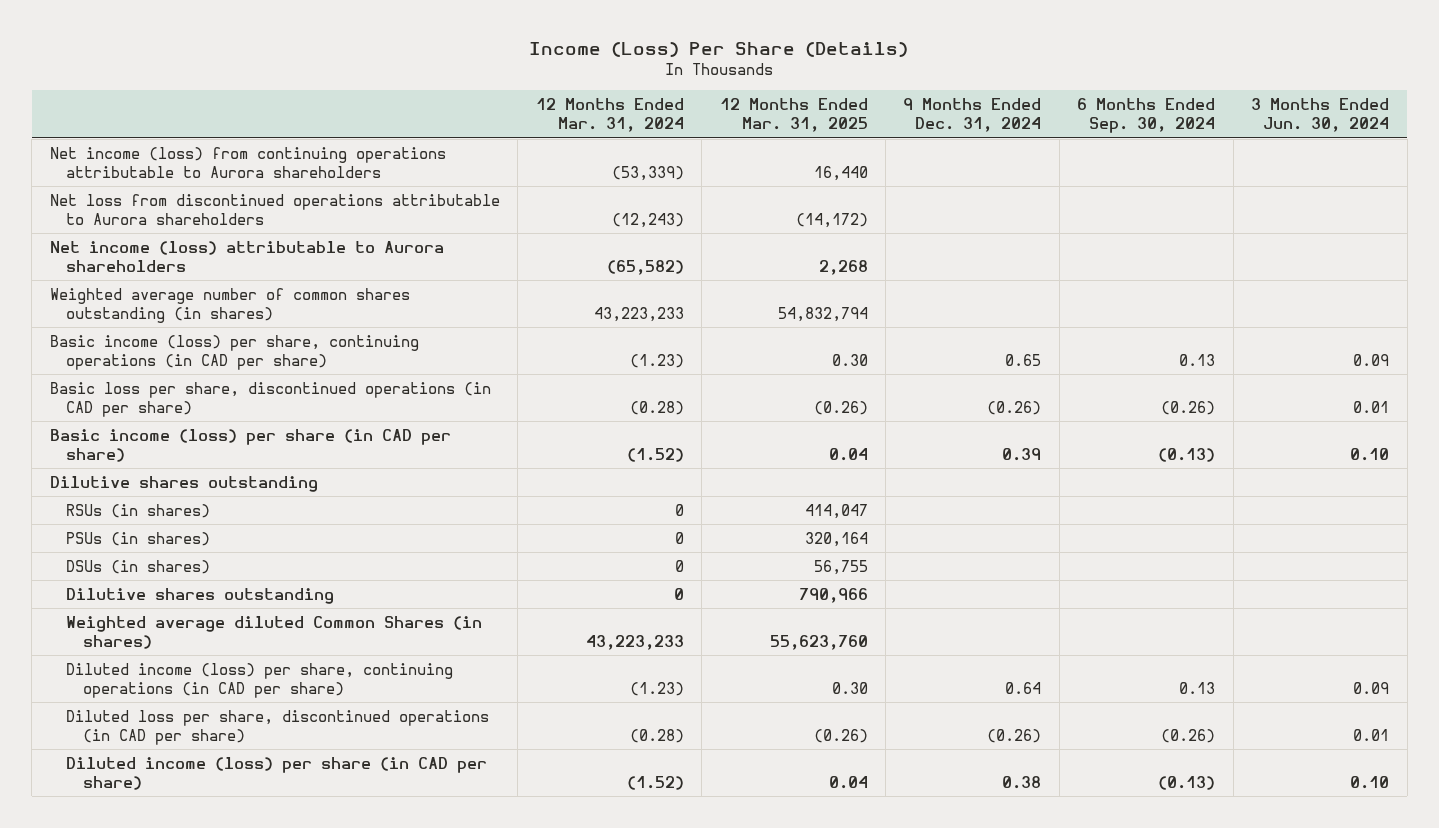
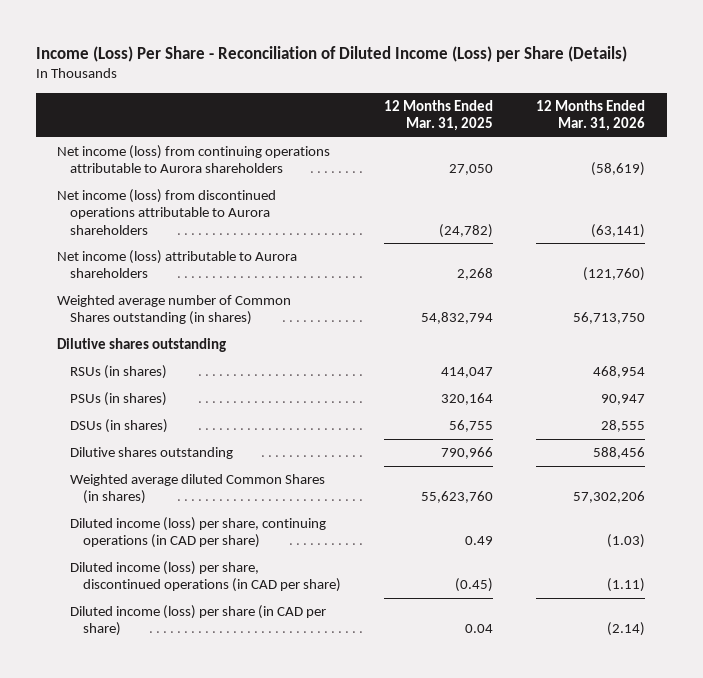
- Income (Loss) Per Share (Details)
+ Income (Loss) Per Share - Reconciliation of Diluted Income (Loss) per Share (Details)
- | 12 Months Ended Mar. 31, 2024 | 12 Months Ended Mar. 31, 2025 | 9 Months Ended Dec. 31, 2024 | 6 Months Ended Sep. 30, 2024 | 3 Months Ended Jun. 30, 2024
+ | 12 Months Ended Mar. 31, 2025 | 12 Months Ended Mar. 31, 2026
- Net income (loss) from continuing operations attributable to Aurora shareholders | (53,339) | 16,440 | | |
- Net loss from discontinued operations attributable to Aurora shareholders | (12,243) | (14,172) | | |
+ Net income (loss) from continuing operations attributable to Aurora shareholders | 27,050 | (58,619)
+ Net income (loss) from discontinued operations attributable to Aurora shareholders | (24,782) | (63,141)
- Weighted average number of common shares outstanding (in shares) | 43,223,233 | 54,832,794 | | |
- Basic income (loss) per share, continuing operations (in CAD per share) | (1.23) | 0.30 | 0.65 | 0.13 | 0.09
- Basic loss per share, discontinued operations (in CAD per share) | (0.28) | (0.26) | (0.26) | (0.26) | 0.01
- Basic income (loss) per share (in CAD per share) | (1.52) | 0.04 | 0.39 | (0.13) | 0.10
+ Weighted average number of Common Shares outstanding (in shares) | 54,832,794 | 56,713,750
- Diluted income (loss) per share, continuing operations (in CAD per share) | (1.23) | 0.30 | 0.64 | 0.13 | 0.09
- Diluted loss per share, discontinued operations (in CAD per share) | (0.28) | (0.26) | (0.26) | (0.26) | 0.01
+ Diluted income (loss) per share, continuing operations (in CAD per share) | 0.49 | (1.03)
+ Diluted income (loss) per share, discontinued operations (in CAD per share) | (0.45) | (1.11)

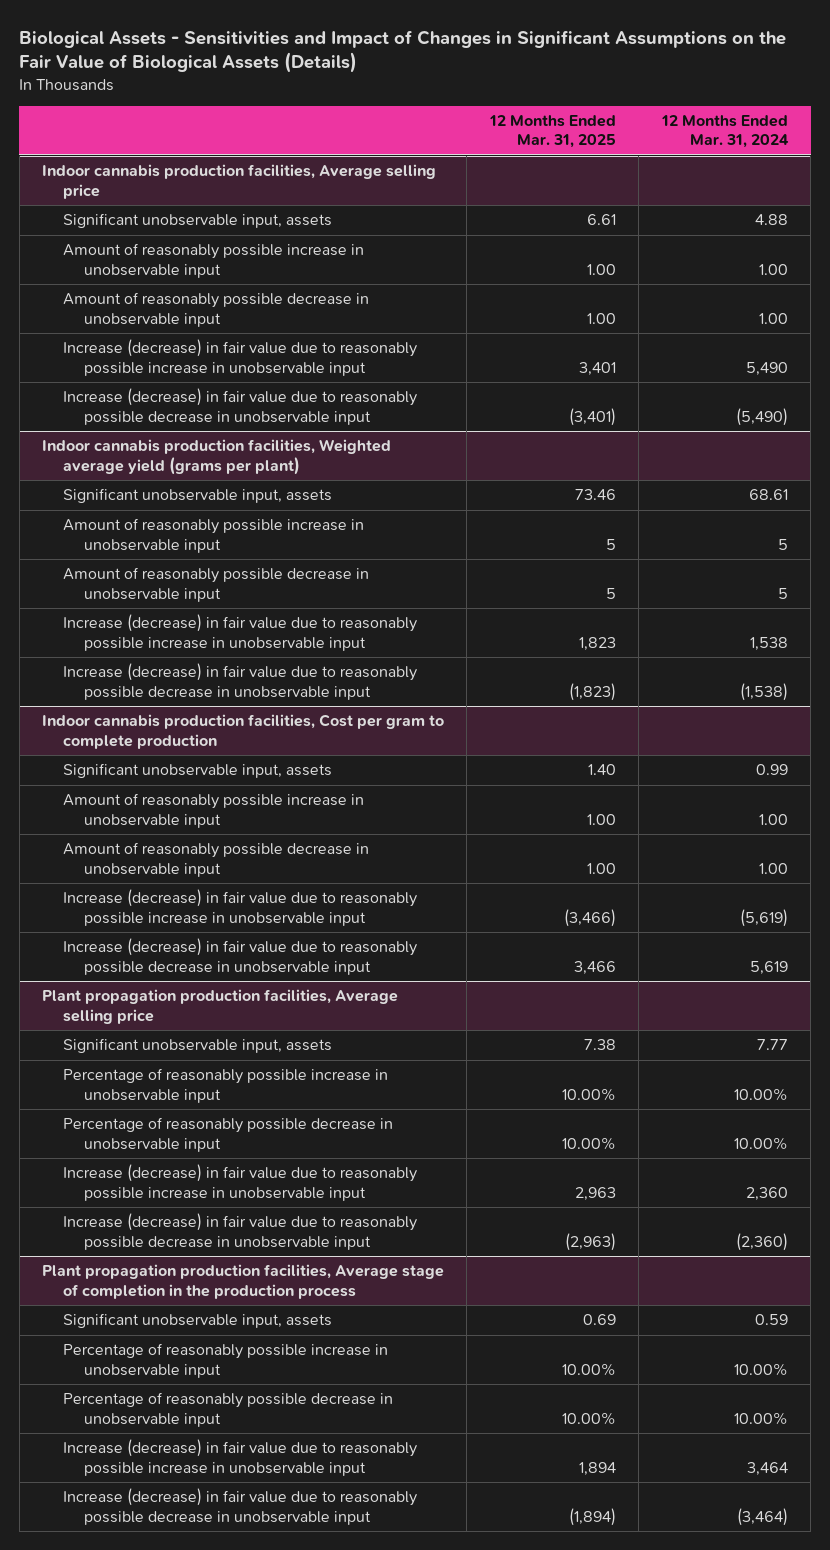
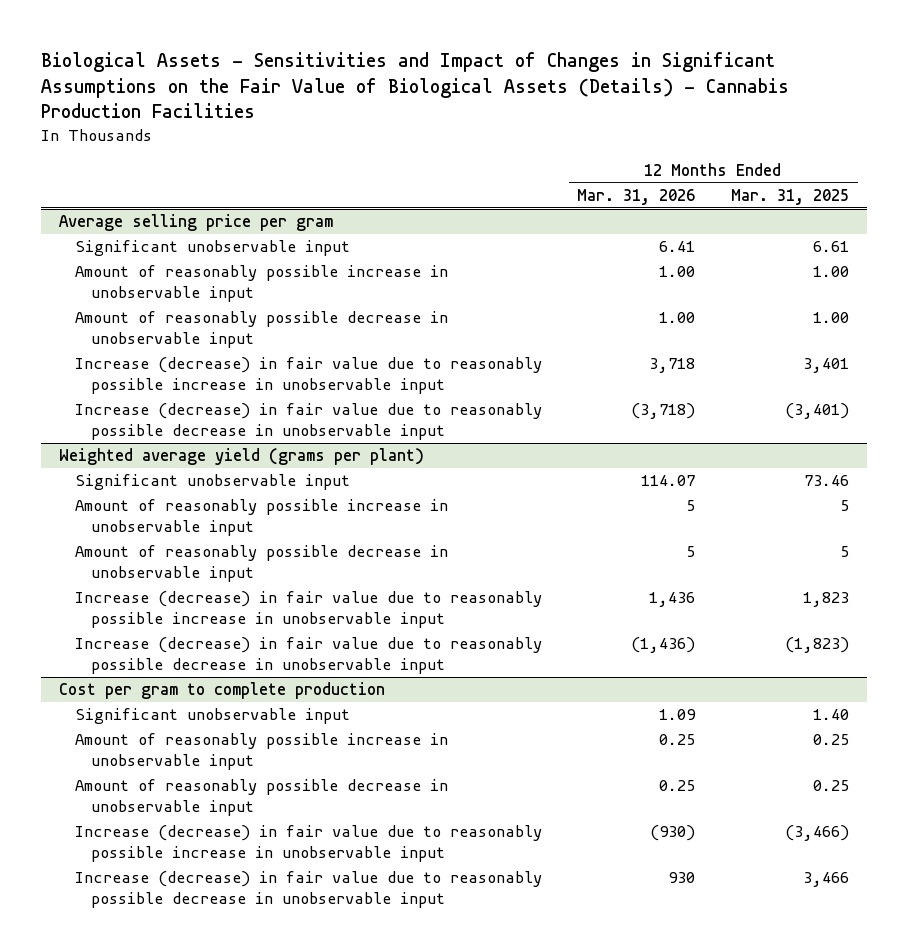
- Biological Assets - Sensitivities and Impact of Changes in Significant Assumptions on the Fair Value of Biological Assets (Details)
+ Biological Assets - Sensitivities and Impact of Changes in Significant Assumptions on the Fair Value of Biological Assets (Details) - Cannabis Production Facilities
- | 12 Months Ended Mar. 31, 2025 | 12 Months Ended Mar. 31, 2024
+ | 12 Months Ended Mar. 31, 2026 | 12 Months Ended Mar. 31, 2025
- Indoor cannabis production facilities, Average selling price
- Significant unobservable input, assets | 6.61 | 4.88
+ Average selling price per gram
+ Significant unobservable input | 6.41 | 6.61
- Indoor cannabis production facilities, Weighted average yield (grams per plant)
- Significant unobservable input, assets | 73.46 | 68.61
+ Weighted average yield (grams per plant)
+ Significant unobservable input | 114.07 | 73.46
- Indoor cannabis production facilities, Cost per gram to complete production
- Significant unobservable input, assets | 1.40 | 0.99
- Amount of reasonably possible increase in unobservable input | 1.00 | 1.00
- Amount of reasonably possible decrease in unobservable input | 1.00 | 1.00
+ Cost per gram to complete production
+ Significant unobservable input | 1.09 | 1.40
+ Amount of reasonably possible increase in unobservable input | 0.25 | 0.25
+ Amount of reasonably possible decrease in unobservable input | 0.25 | 0.25
- Plant propagation production facilities, Average selling price
- Significant unobservable input, assets | 7.38 | 7.77
- Percentage of reasonably possible increase in unobservable input | 10.00% | 10.00%
- Percentage of reasonably possible decrease in unobservable input | 10.00% | 10.00%
- Increase (decrease) in fair value due to reasonably possible increase in unobservable input | 2,963 | 2,360
- Increase (decrease) in fair value due to reasonably possible decrease in unobservable input | (2,963) | (2,360)
- Plant propagation production facilities, Average stage of completion in the production process
- Significant unobservable input, assets | 0.69 | 0.59
- Percentage of reasonably possible increase in unobservable input | 10.00% | 10.00%
- Percentage of reasonably possible decrease in unobservable input | 10.00% | 10.00%
- Increase (decrease) in fair value due to reasonably possible increase in unobservable input | 1,894 | 3,464
- Increase (decrease) in fair value due to reasonably possible decrease in unobservable input | (1,894) | (3,464)

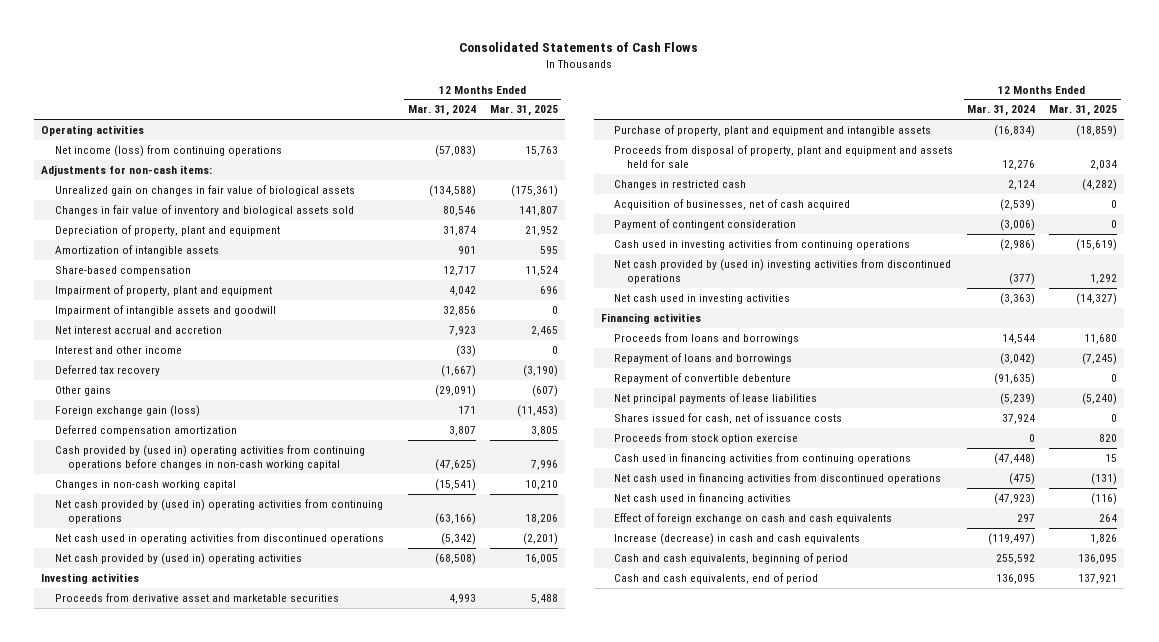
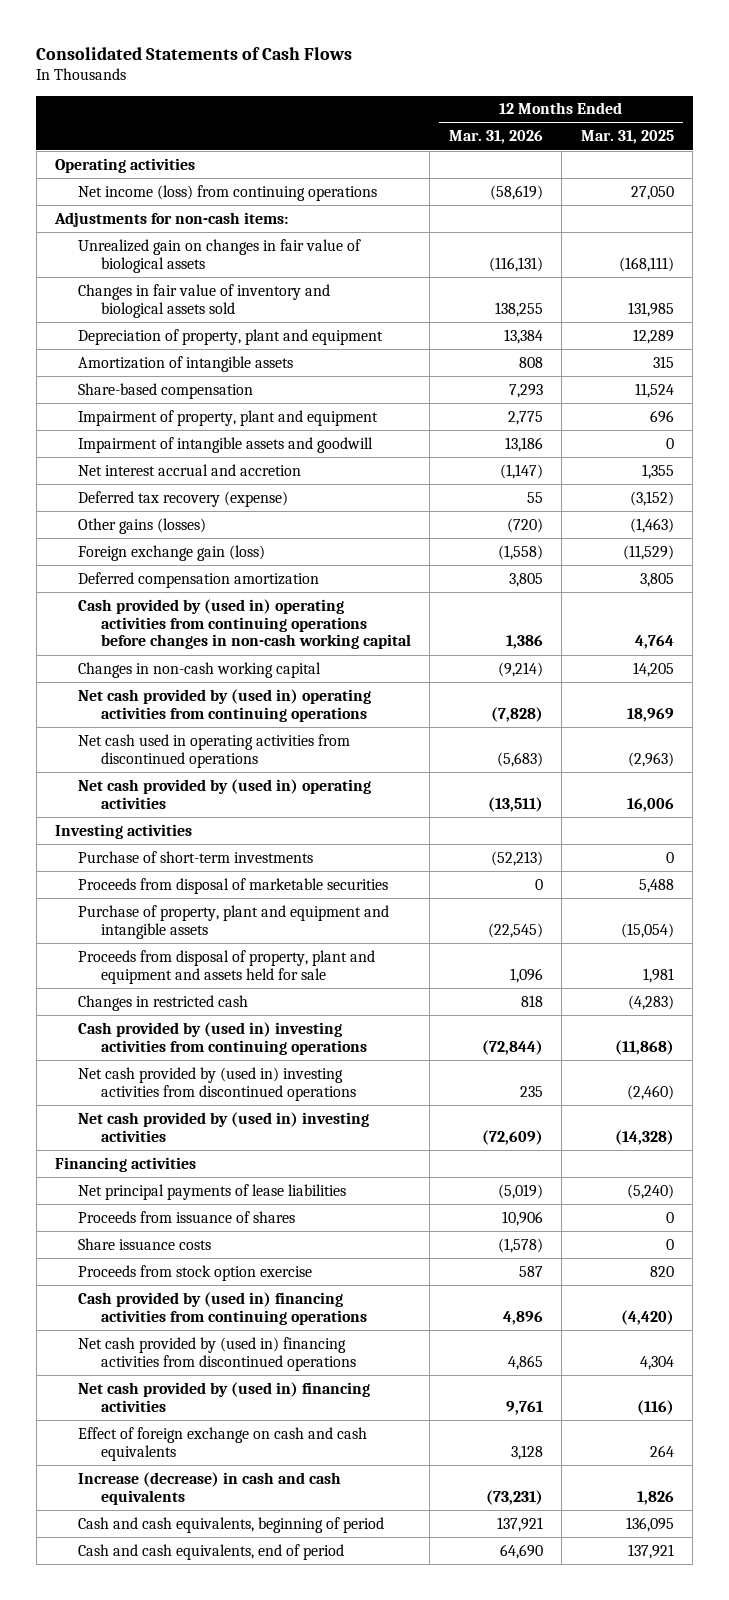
- | 12 Months Ended Mar. 31, 2024 | 12 Months Ended Mar. 31, 2025
+ | 12 Months Ended Mar. 31, 2026 | 12 Months Ended Mar. 31, 2025
- Net income (loss) from continuing operations | (57,083) | 15,763
+ Net income (loss) from continuing operations | (58,619) | 27,050
- Unrealized gain on changes in fair value of biological assets | (134,588) | (175,361)
- Changes in fair value of inventory and biological assets sold | 80,546 | 141,807
- Depreciation of property, plant and equipment | 31,874 | 21,952
- Amortization of intangible assets | 901 | 595
+ Unrealized gain on changes in fair value of biological assets | (116,131) | (168,111)
+ Changes in fair value of inventory and biological assets sold | 138,255 | 131,985
+ Depreciation of property, plant and equipment | 13,384 | 12,289
+ Amortization of intangible assets | 808 | 315
- Net interest accrual and accretion | 7,923 | 2,465
- Interest and other income | (33) | 0
- Deferred tax recovery | (1,667) | (3,190)
- Other gains | (29,091) | (607)
- Foreign exchange gain (loss) | 171 | (11,453)
+ Net interest accrual and accretion | (1,147) | 1,355
+ Deferred tax recovery (expense) | 55 | (3,152)
+ Other gains (losses) | (720) | (1,463)
+ Foreign exchange gain (loss) | (1,558) | (11,529)
- Cash provided by (used in) operating activities from continuing operations before changes in non-cash working capital | (47,625) | 7,996
- Changes in non-cash working capital | (15,541) | 10,210
- Net cash provided by (used in) operating activities from continuing operations | (63,166) | 18,206
- Net cash used in operating activities from discontinued operations | (5,342) | (2,201)
- Net cash provided by (used in) operating activities | (68,508) | 16,005
+ Cash provided by (used in) operating activities from continuing operations before changes in non-cash working capital | 1,386 | 4,764
+ Changes in non-cash working capital | (9,214) | 14,205
+ Net cash provided by (used in) operating activities from continuing operations | (7,828) | 18,969
+ Net cash used in operating activities from discontinued operations | (5,683) | (2,963)
+ Net cash provided by (used in) operating activities | (13,511) | 16,006
- Proceeds from derivative asset and marketable securities | 4,993 | 5,488
- Purchase of property, plant and equipment and intangible assets | (16,834) | (18,859)
- Proceeds from disposal of property, plant and equipment and assets held for sale | 12,276 | 2,034
- Changes in restricted cash | 2,124 | (4,282)
- Acquisition of businesses, net of cash acquired | (2,539) | 0
- Payment of contingent consideration | (3,006) | 0
- Cash used in investing activities from continuing operations | (2,986) | (15,619)
- Net cash provided by (used in) investing activities from discontinued operations | (377) | 1,292
- Net cash used in investing activities | (3,363) | (14,327)
+ Purchase of short-term investments | (52,213) | 0
+ Proceeds from disposal of marketable securities | 0 | 5,488
+ Purchase of property, plant and equipment and intangible assets | (22,545) | (15,054)
+ Proceeds from disposal of property, plant and equipment and assets held for sale | 1,096 | 1,981
+ Changes in restricted cash | 818 | (4,283)
+ Cash provided by (used in) investing activities from continuing operations | (72,844) | (11,868)
+ Net cash provided by (used in) investing activities from discontinued operations | 235 | (2,460)
+ Net cash provided by (used in) investing activities | (72,609) | (14,328)
- Proceeds from loans and borrowings | 14,544 | 11,680
- Repayment of loans and borrowings | (3,042) | (7,245)
- Repayment of convertible debenture | (91,635) | 0
- Shares issued for cash, net of issuance costs | 37,924 | 0
+ Proceeds from issuance of shares | 10,906 | 0
+ Share issuance costs | (1,578) | 0
- Cash used in financing activities from continuing operations | (47,448) | 15
- Net cash used in financing activities from discontinued operations | (475) | (131)
- Net cash used in financing activities | (47,923) | (116)
+ Cash provided by (used in) financing activities from continuing operations | 4,896 | (4,420)
+ Net cash provided by (used in) financing activities from discontinued operations | 4,865 | 4,304
+ Net cash provided by (used in) financing activities | 9,761 | (116)

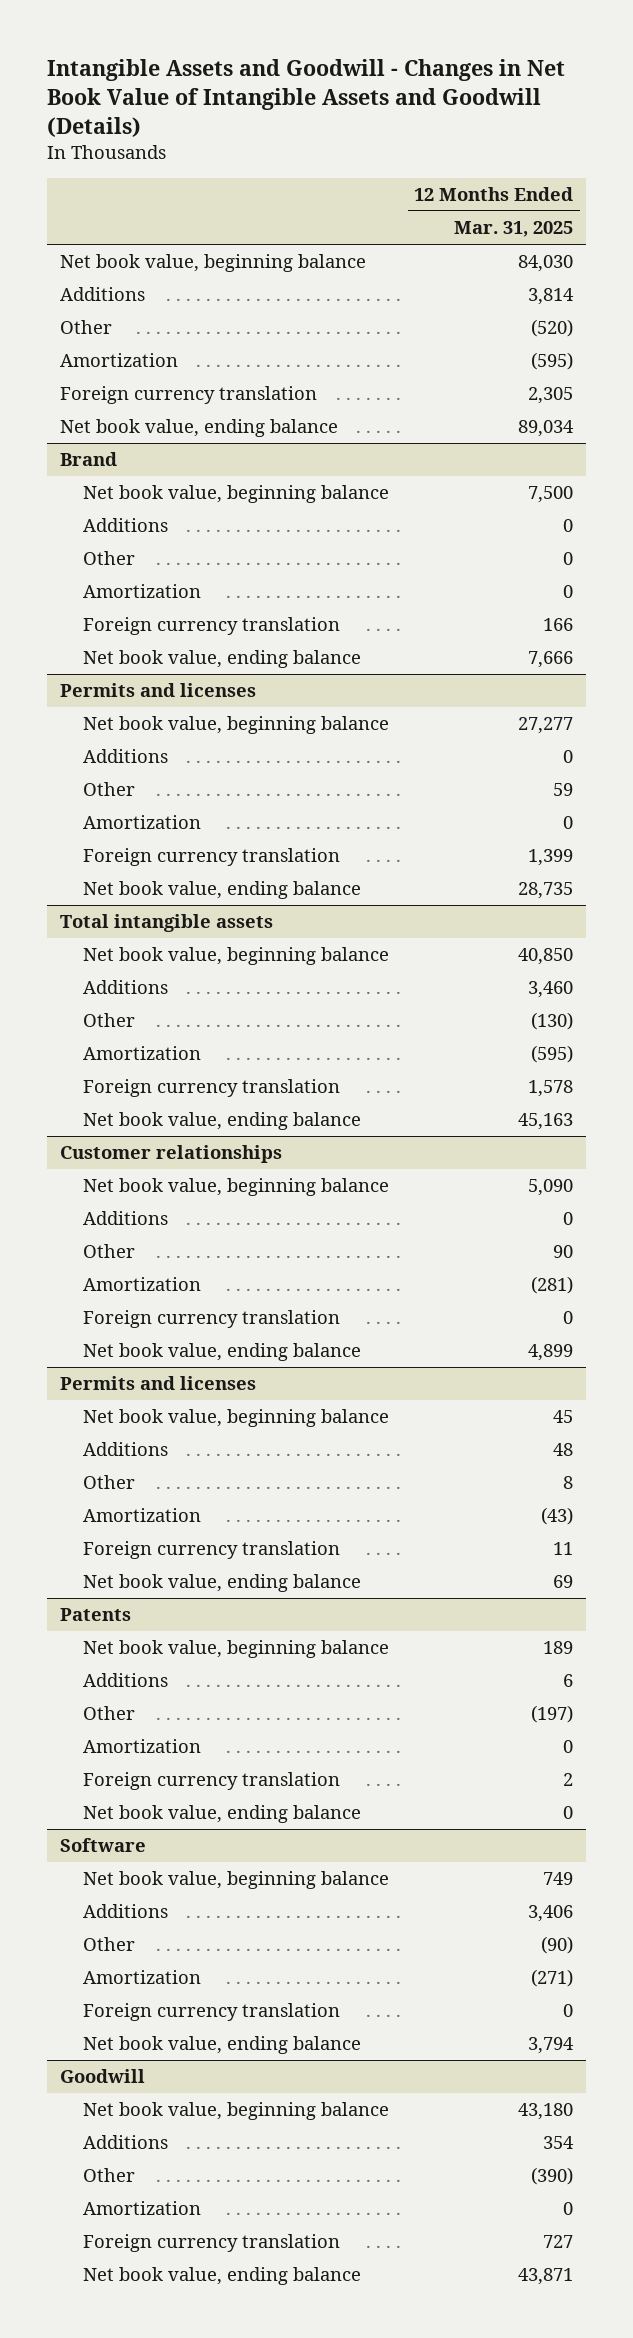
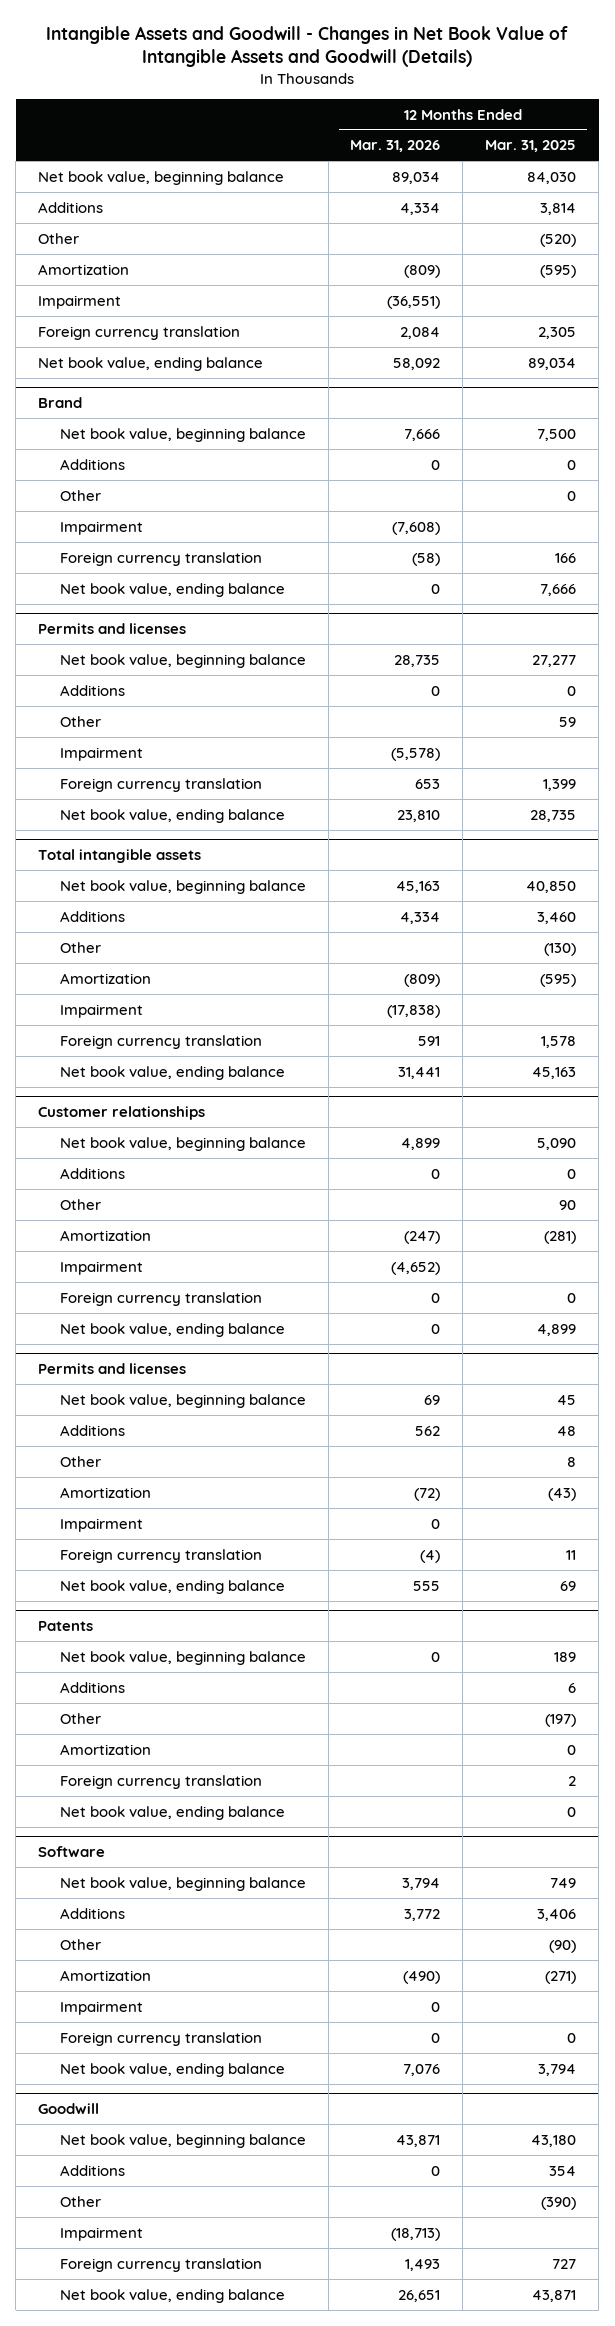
- | 12 Months Ended Mar. 31, 2025
+ | 12 Months Ended Mar. 31, 2026 | 12 Months Ended Mar. 31, 2025
+ Impairment | (36,551) |
@ Brand
- Amortization | 0
+ Impairment | (7,608) |
@ Permits and licenses
- Amortization | 0
+ Impairment | (5,578) |
@ Total intangible assets
+ Impairment | (17,838) |
@ Customer relationships
+ Impairment | (4,652) |
@ Permits and licenses
+ Impairment | 0 |
@ Software
+ Impairment | 0 |
@ Goodwill
- Amortization | 0
+ Impairment | (18,713) |

